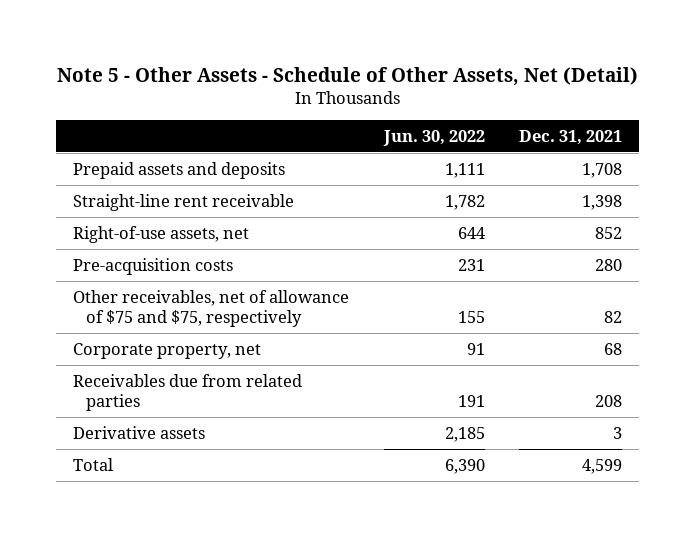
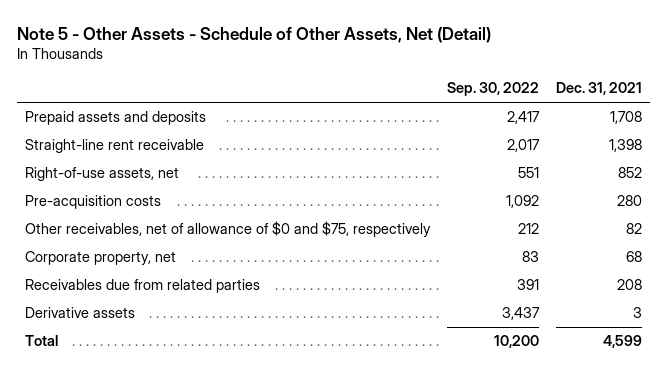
- | Jun. 30, 2022 | Dec. 31, 2021
+ | Sep. 30, 2022 | Dec. 31, 2021
- Other receivables, net of allowance of $75 and $75, respectively | 155 | 82
+ Other receivables, net of allowance of $0 and $75, respectively | 212 | 82

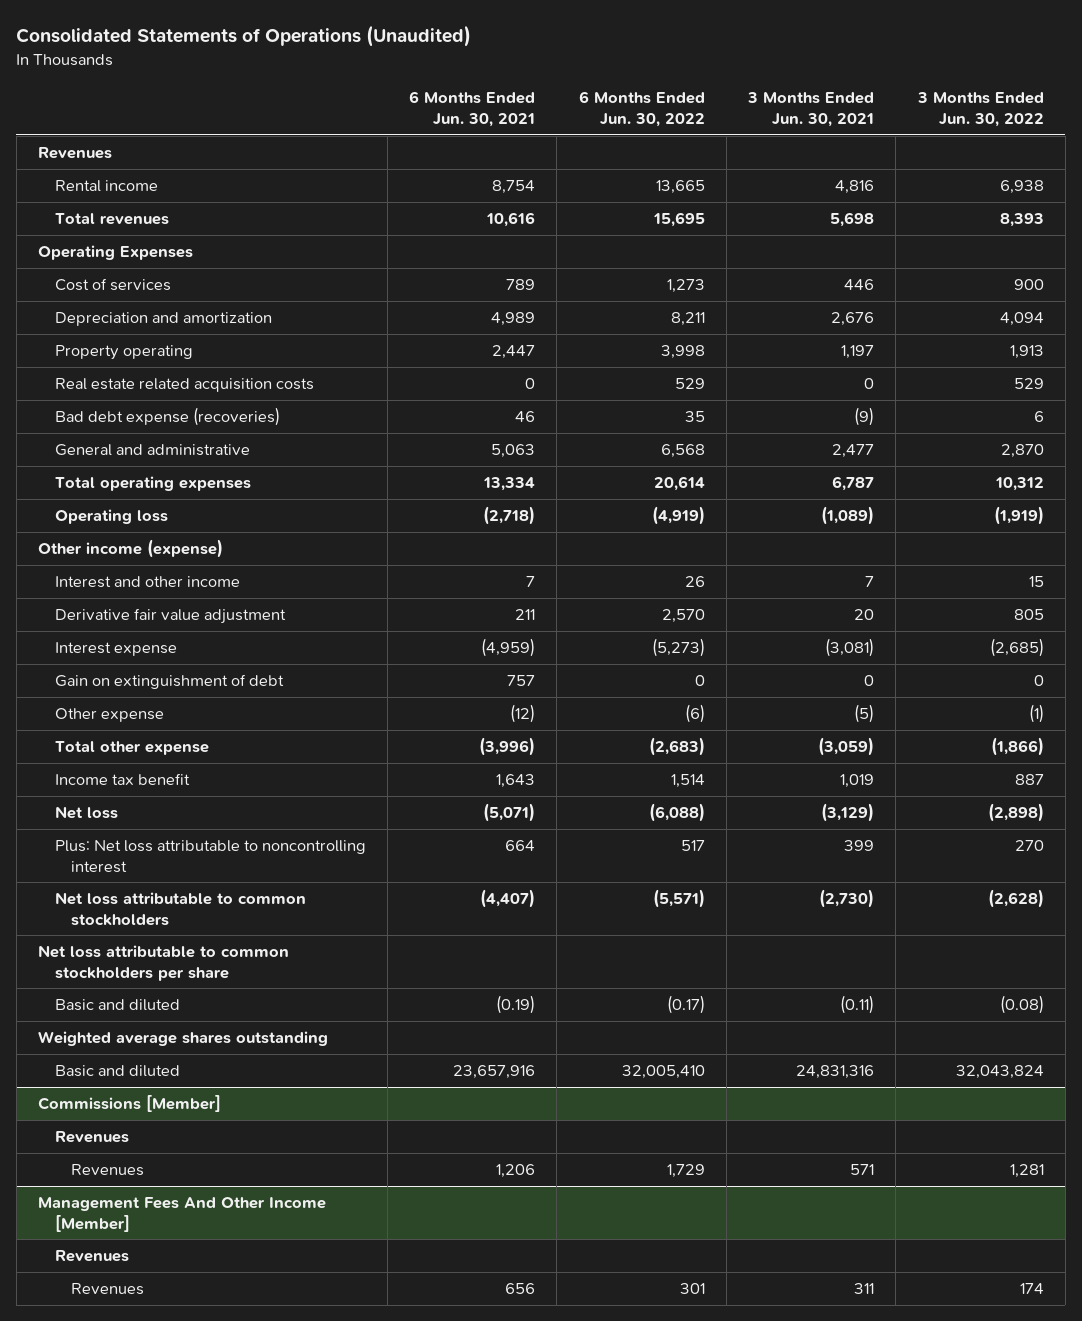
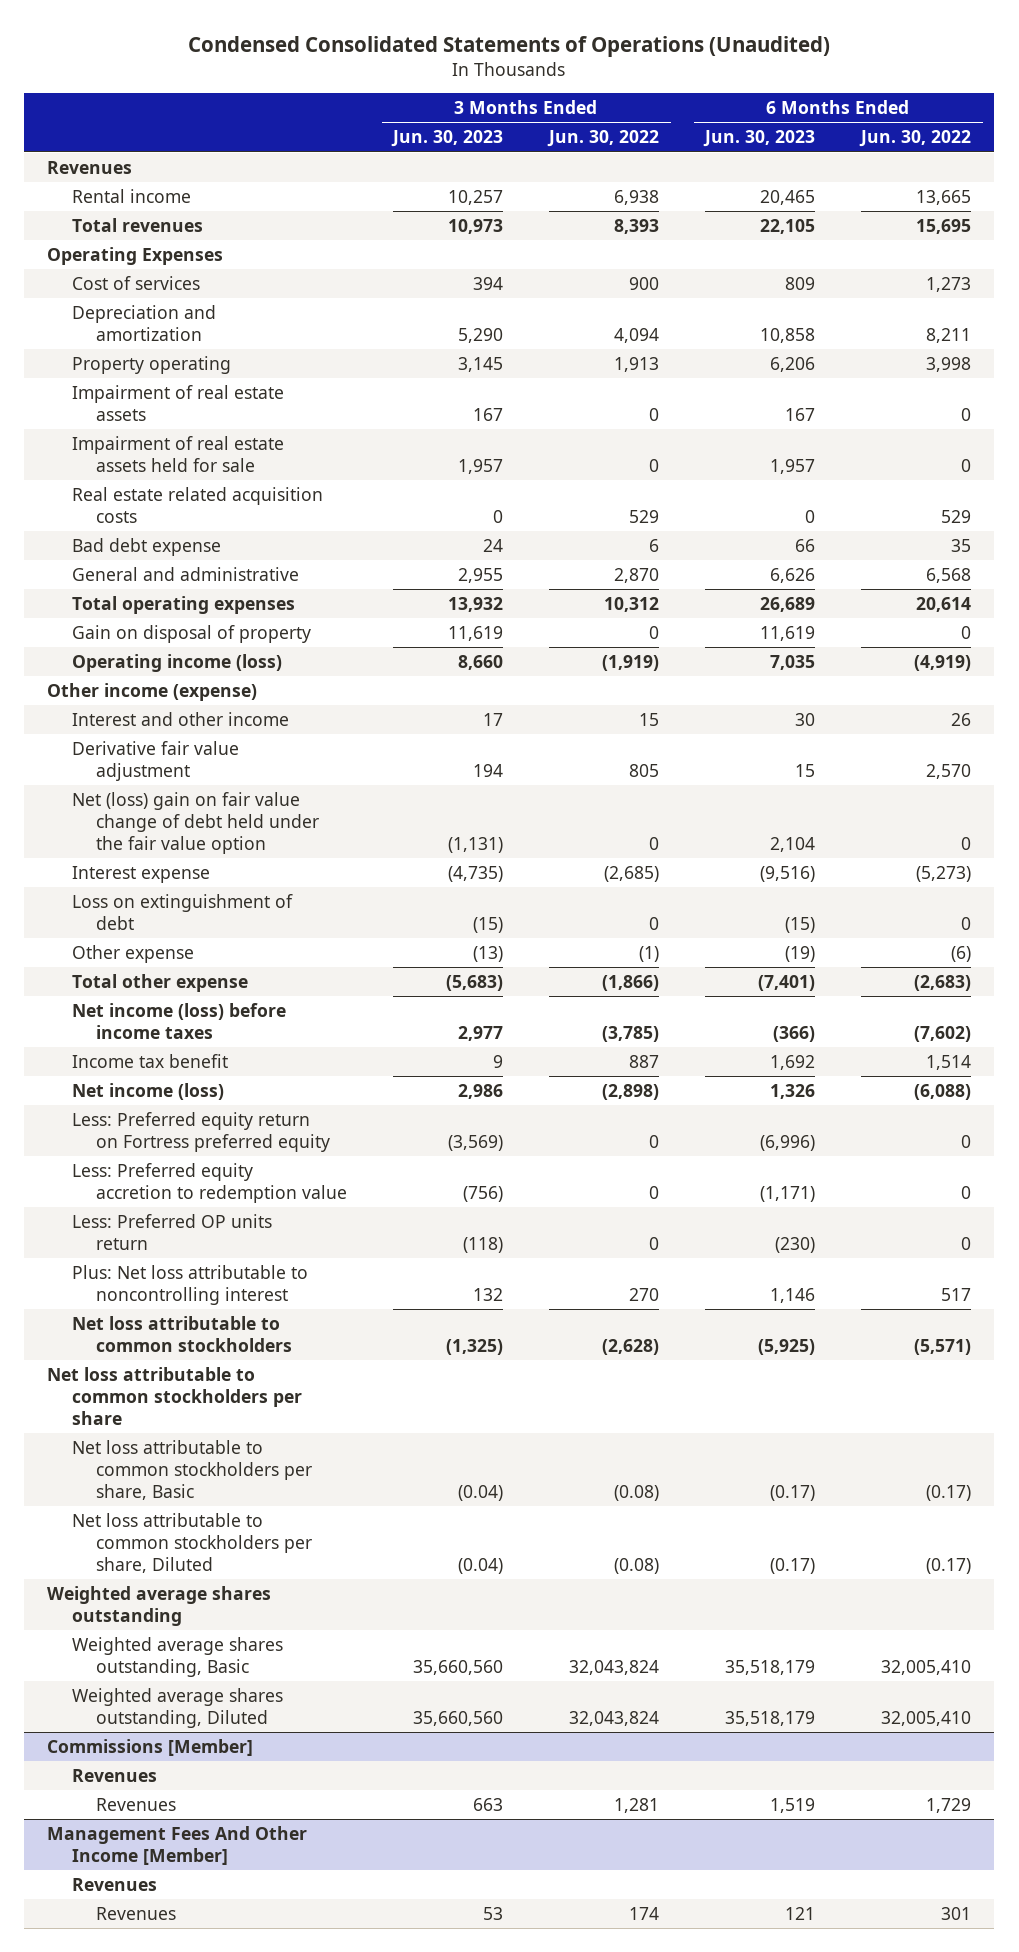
- Consolidated Statements of Operations (Unaudited)
+ Condensed Consolidated Statements of Operations (Unaudited)
- | 6 Months Ended Jun. 30, 2021 | 6 Months Ended Jun. 30, 2022 | 3 Months Ended Jun. 30, 2021 | 3 Months Ended Jun. 30, 2022
+ | 3 Months Ended Jun. 30, 2023 | 3 Months Ended Jun. 30, 2022 | 6 Months Ended Jun. 30, 2023 | 6 Months Ended Jun. 30, 2022
+ Impairment of real estate assets | 167 | 0 | 167 | 0
+ Impairment of real estate assets held for sale | 1,957 | 0 | 1,957 | 0
- Bad debt expense (recoveries) | 46 | 35 | (9) | 6
+ Bad debt expense | 24 | 6 | 66 | 35
- Operating loss | (2,718) | (4,919) | (1,089) | (1,919)
+ Gain on disposal of property | 11,619 | 0 | 11,619 | 0
+ Operating income (loss) | 8,660 | (1,919) | 7,035 | (4,919)
+ Net (loss) gain on fair value change of debt held under the fair value option | (1,131) | 0 | 2,104 | 0
- Gain on extinguishment of debt | 757 | 0 | 0 | 0
+ Loss on extinguishment of debt | (15) | 0 | (15) | 0
+ Net income (loss) before income taxes | 2,977 | (3,785) | (366) | (7,602)
- Net loss | (5,071) | (6,088) | (3,129) | (2,898)
+ Net income (loss) | 2,986 | (2,898) | 1,326 | (6,088)
+ Less: Preferred equity return on Fortress preferred equity | (3,569) | 0 | (6,996) | 0
+ Less: Preferred equity accretion to redemption value | (756) | 0 | (1,171) | 0
+ Less: Preferred OP units return | (118) | 0 | (230) | 0
- Basic and diluted | (0.19) | (0.17) | (0.11) | (0.08)
+ Net loss attributable to common stockholders per share, Basic | (0.04) | (0.08) | (0.17) | (0.17)
+ Net loss attributable to common stockholders per share, Diluted | (0.04) | (0.08) | (0.17) | (0.17)
- Basic and diluted | 23,657,916 | 32,005,410 | 24,831,316 | 32,043,824
+ Weighted average shares outstanding, Basic | 35,660,560 | 32,043,824 | 35,518,179 | 32,005,410
+ Weighted average shares outstanding, Diluted | 35,660,560 | 32,043,824 | 35,518,179 | 32,005,410

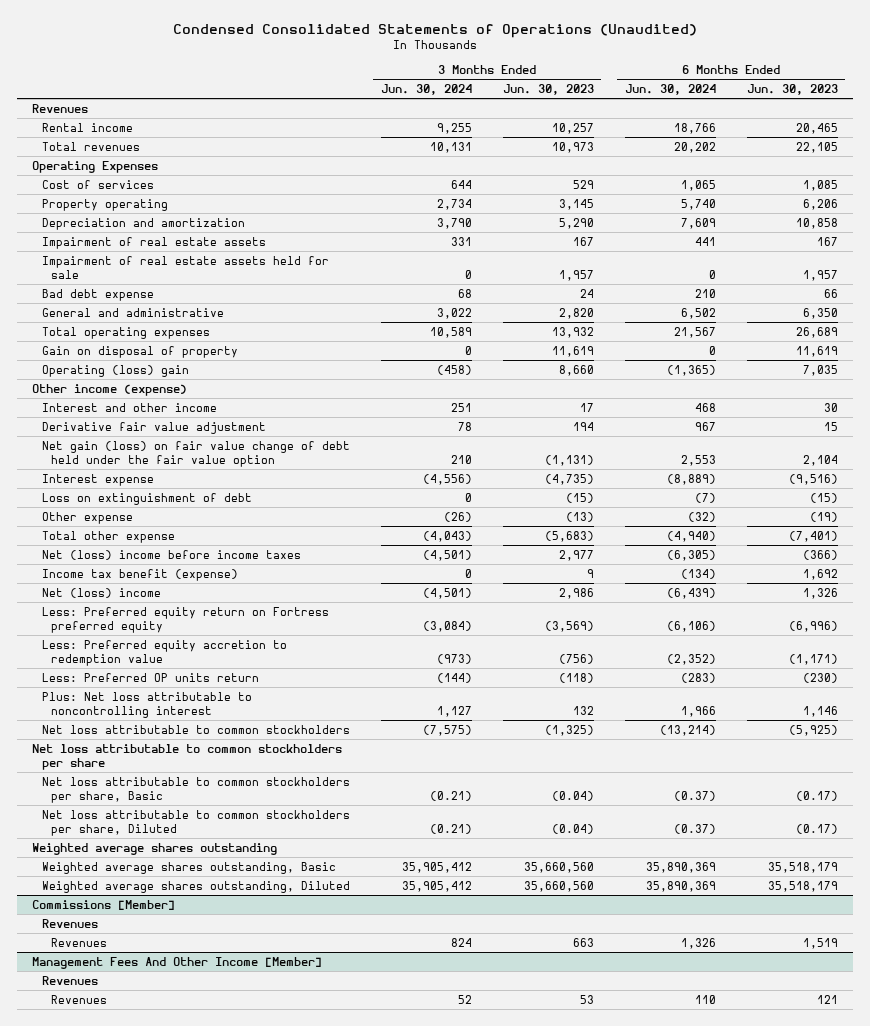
- | 3 Months Ended Jun. 30, 2023 | 3 Months Ended Jun. 30, 2022 | 6 Months Ended Jun. 30, 2023 | 6 Months Ended Jun. 30, 2022
+ | 3 Months Ended Jun. 30, 2024 | 3 Months Ended Jun. 30, 2023 | 6 Months Ended Jun. 30, 2024 | 6 Months Ended Jun. 30, 2023
- Cost of services | 394 | 900 | 809 | 1,273
+ Cost of services | 644 | 529 | 1,065 | 1,085
moved down: Depreciation and amortization | 3,790 | 5,290 | 7,609 | 10,858
- Real estate related acquisition costs | 0 | 529 | 0 | 529
- General and administrative | 2,955 | 2,870 | 6,626 | 6,568
+ General and administrative | 3,022 | 2,820 | 6,502 | 6,350
- Operating income (loss) | 8,660 | (1,919) | 7,035 | (4,919)
+ Operating (loss) gain | (458) | 8,660 | (1,365) | 7,035
- Net (loss) gain on fair value change of debt held under the fair value option | (1,131) | 0 | 2,104 | 0
+ Net gain (loss) on fair value change of debt held under the fair value option | 210 | (1,131) | 2,553 | 2,104
- Net income (loss) before income taxes | 2,977 | (3,785) | (366) | (7,602)
- Income tax benefit | 9 | 887 | 1,692 | 1,514
- Net income (loss) | 2,986 | (2,898) | 1,326 | (6,088)
+ Net (loss) income before income taxes | (4,501) | 2,977 | (6,305) | (366)
+ Income tax benefit (expense) | 0 | 9 | (134) | 1,692
+ Net (loss) income | (4,501) | 2,986 | (6,439) | 1,326

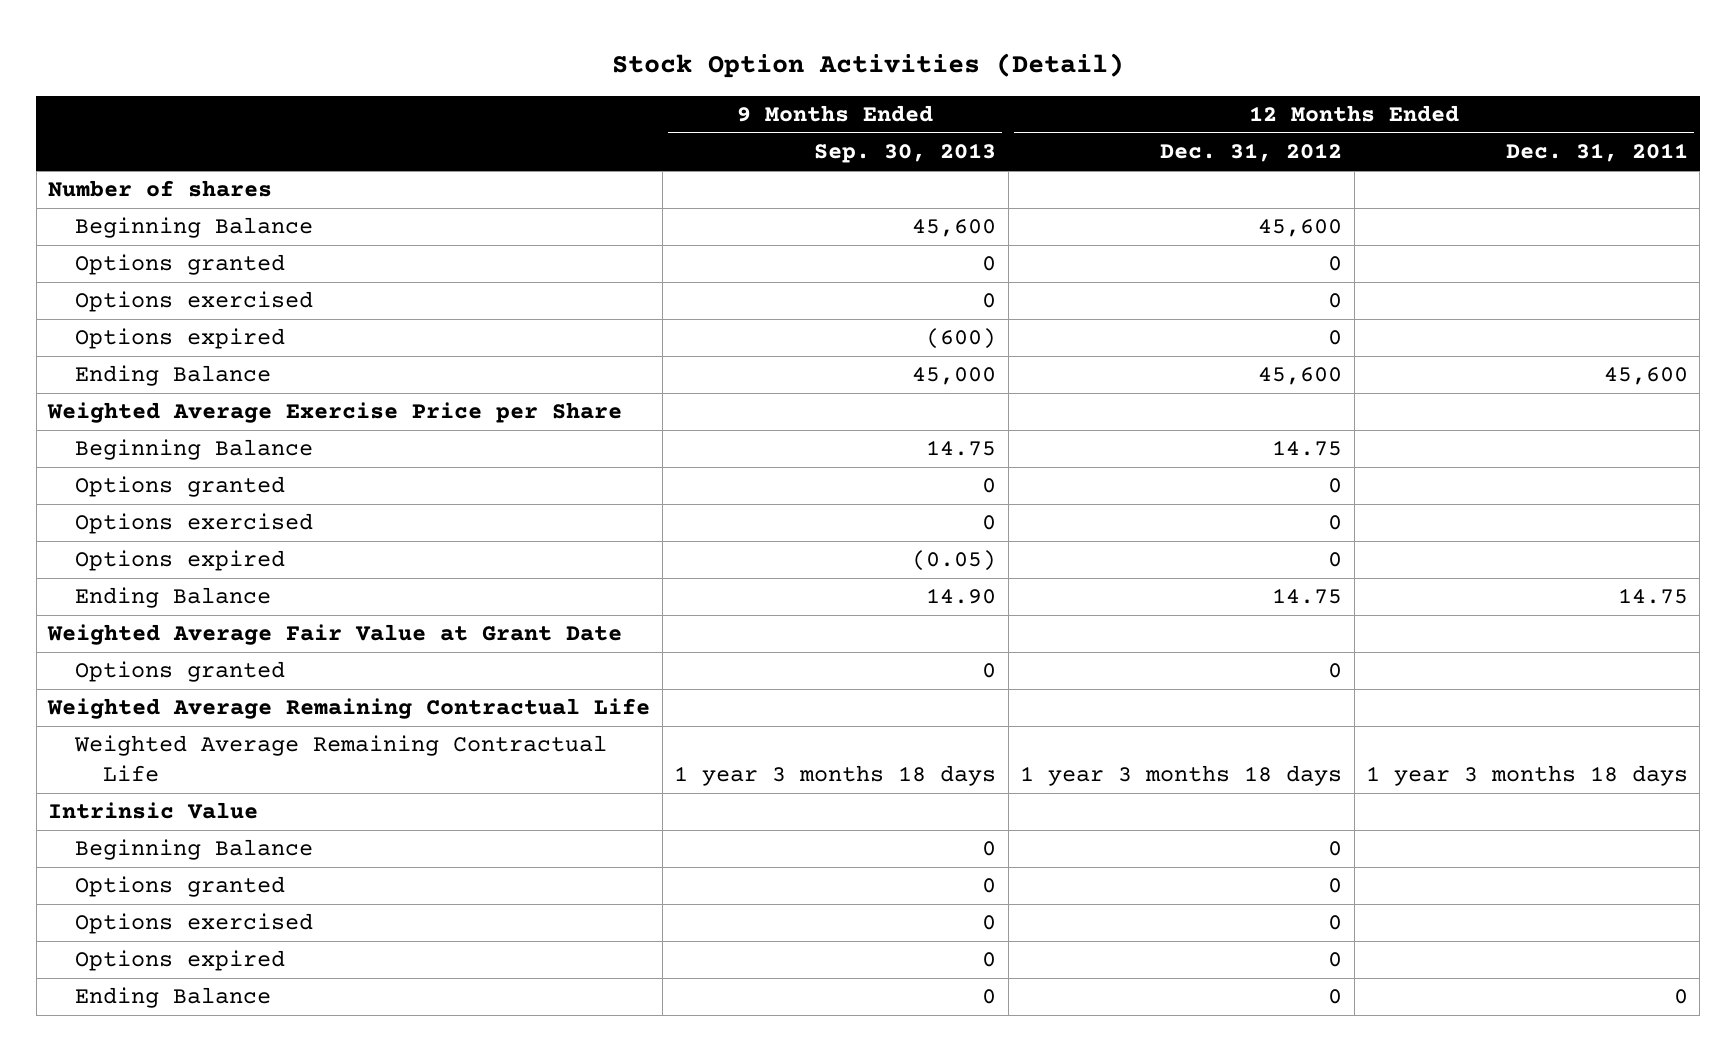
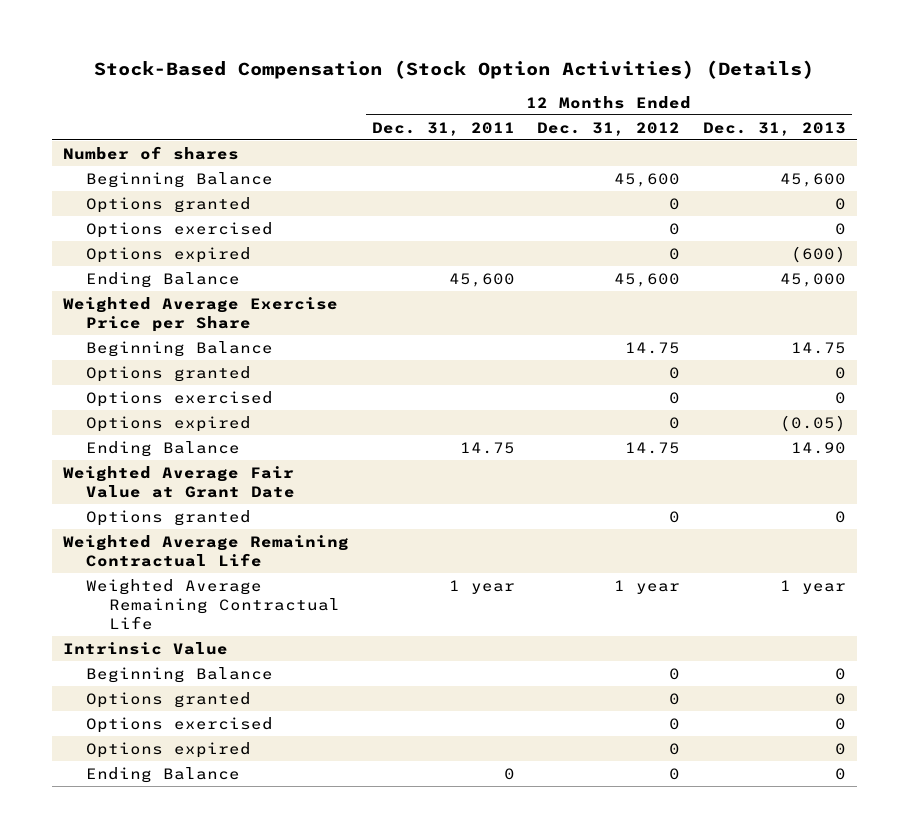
- Stock Option Activities (Detail)
+ Stock-Based Compensation (Stock Option Activities) (Details)
- | 9 Months Ended Sep. 30, 2013 | 12 Months Ended Dec. 31, 2012 | 12 Months Ended Dec. 31, 2011
+ | 12 Months Ended Dec. 31, 2011 | 12 Months Ended Dec. 31, 2012 | 12 Months Ended Dec. 31, 2013
- Weighted Average Remaining Contractual Life | 1 year 3 months 18 days | 1 year 3 months 18 days | 1 year 3 months 18 days
+ Weighted Average Remaining Contractual Life | 1 year | 1 year | 1 year

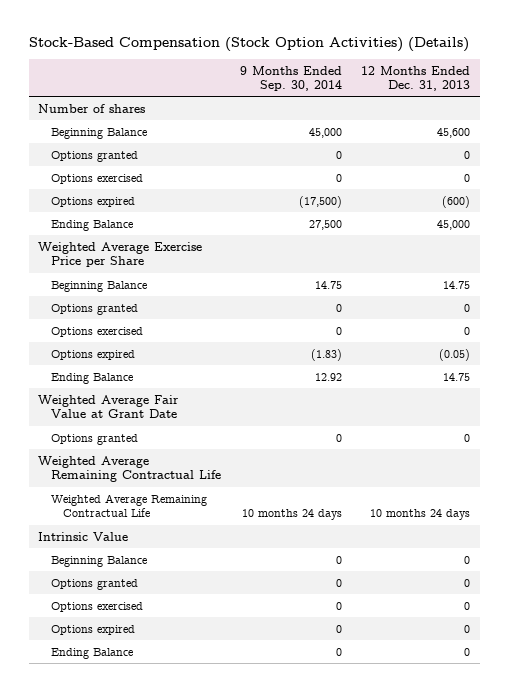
- | 12 Months Ended Dec. 31, 2011 | 12 Months Ended Dec. 31, 2012 | 12 Months Ended Dec. 31, 2013
+ | 9 Months Ended Sep. 30, 2014 | 12 Months Ended Dec. 31, 2013
- Ending Balance | 14.75 | 14.75 | 14.90
+ Ending Balance | 12.92 | 14.75
- Weighted Average Remaining Contractual Life | 1 year | 1 year | 1 year
+ Weighted Average Remaining Contractual Life | 10 months 24 days | 10 months 24 days

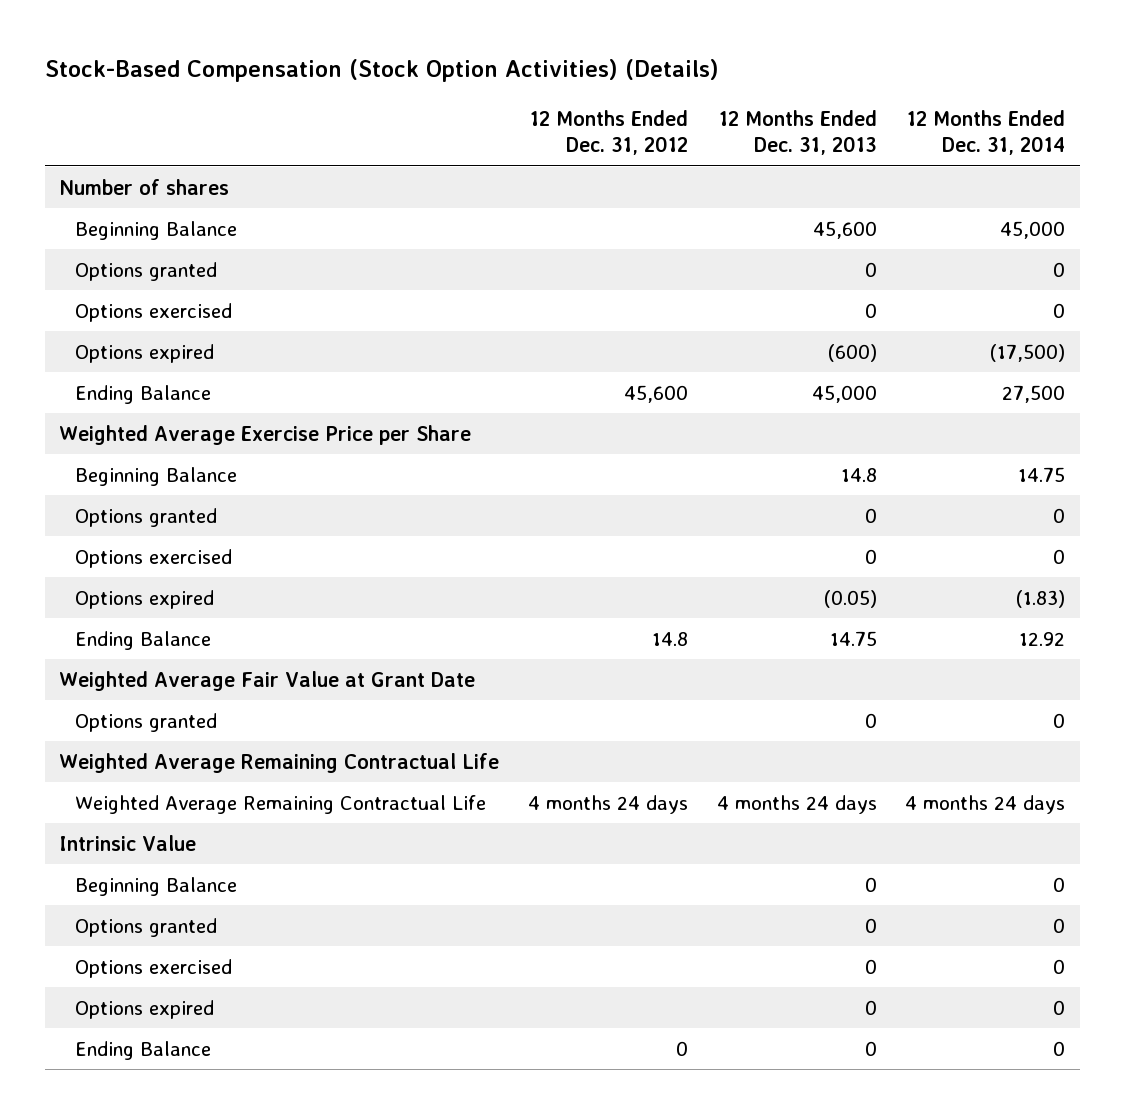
- | 9 Months Ended Sep. 30, 2014 | 12 Months Ended Dec. 31, 2013
+ | 12 Months Ended Dec. 31, 2012 | 12 Months Ended Dec. 31, 2013 | 12 Months Ended Dec. 31, 2014
- Beginning Balance | 14.75 | 14.75
+ Beginning Balance | | 14.8 | 14.75
- Weighted Average Remaining Contractual Life | 10 months 24 days | 10 months 24 days
+ Weighted Average Remaining Contractual Life | 4 months 24 days | 4 months 24 days | 4 months 24 days

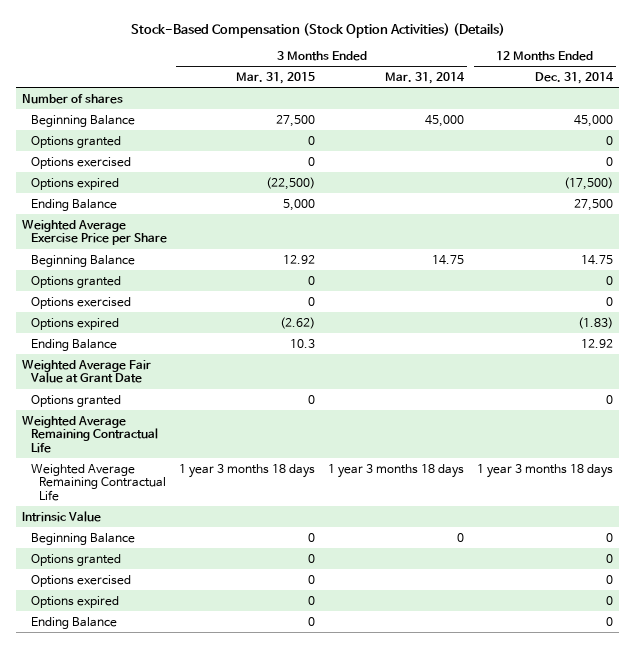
- | 12 Months Ended Dec. 31, 2012 | 12 Months Ended Dec. 31, 2013 | 12 Months Ended Dec. 31, 2014
+ | 3 Months Ended Mar. 31, 2015 | 3 Months Ended Mar. 31, 2014 | 12 Months Ended Dec. 31, 2014
- Weighted Average Remaining Contractual Life | 4 months 24 days | 4 months 24 days | 4 months 24 days
+ Weighted Average Remaining Contractual Life | 1 year 3 months 18 days | 1 year 3 months 18 days | 1 year 3 months 18 days

